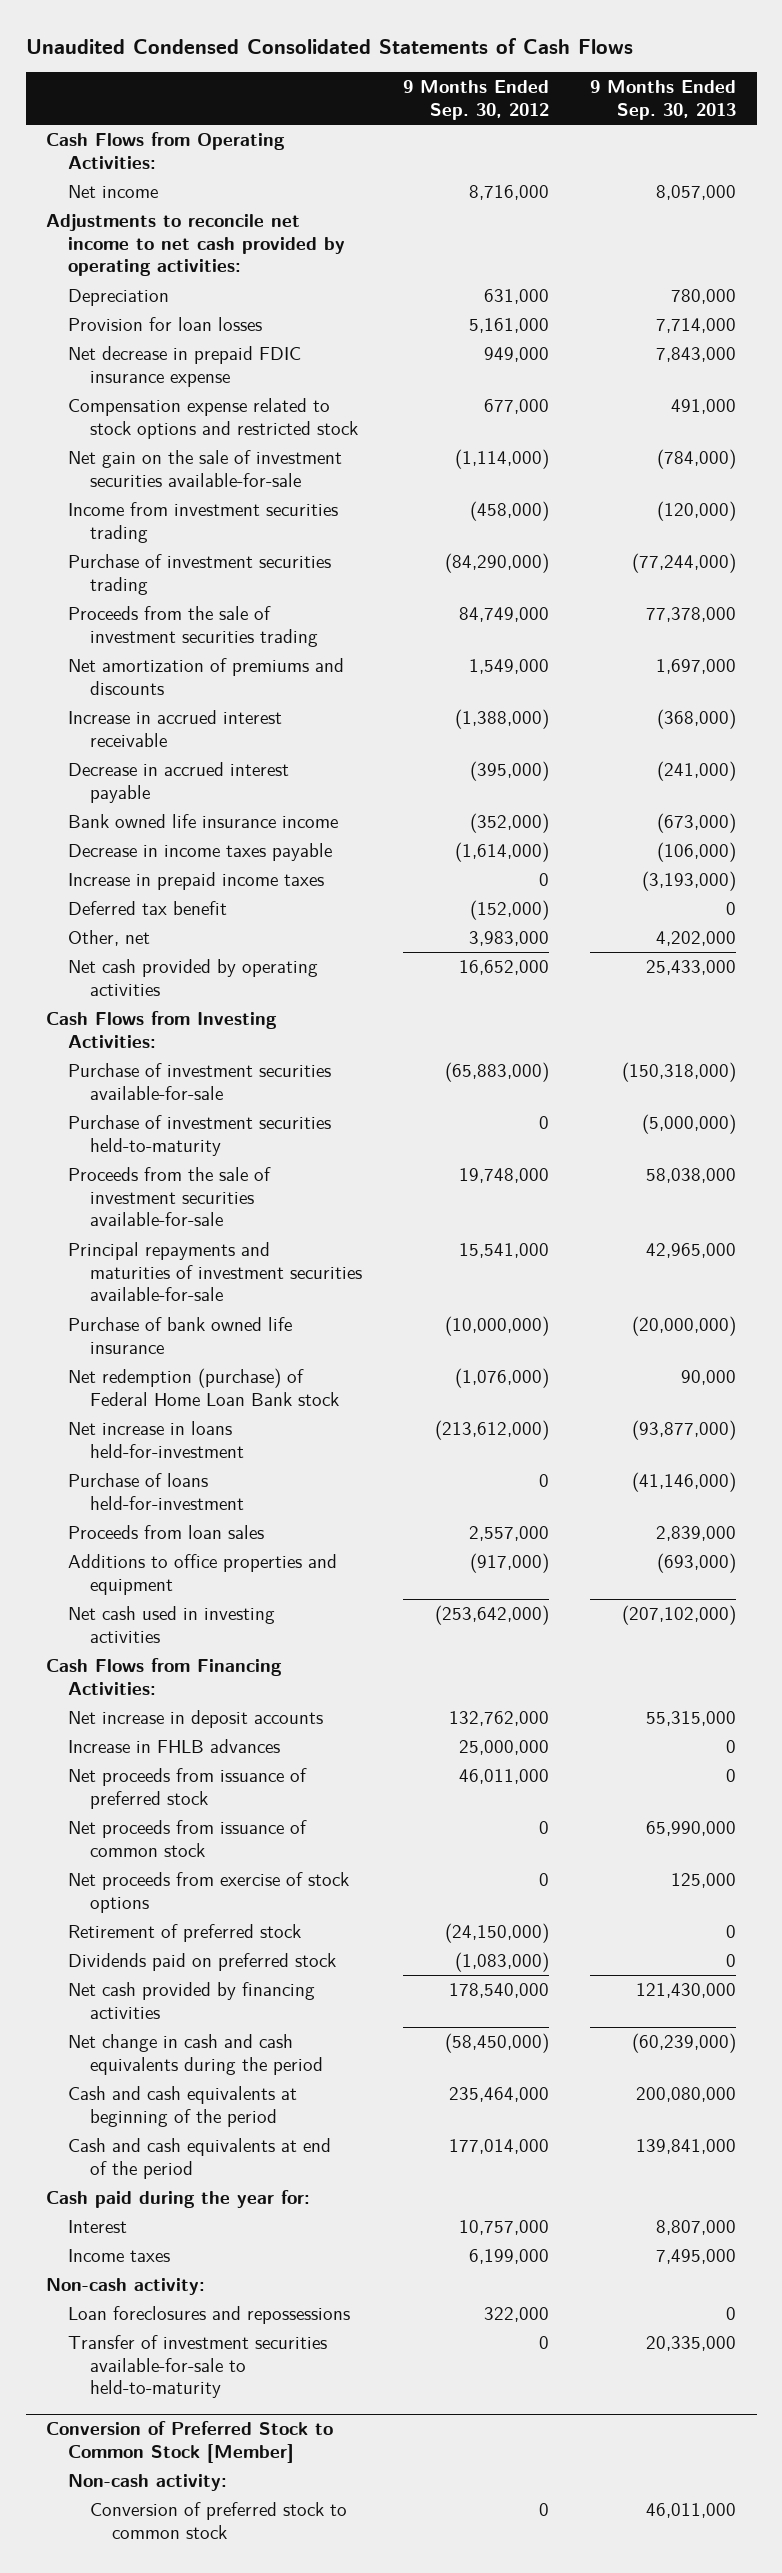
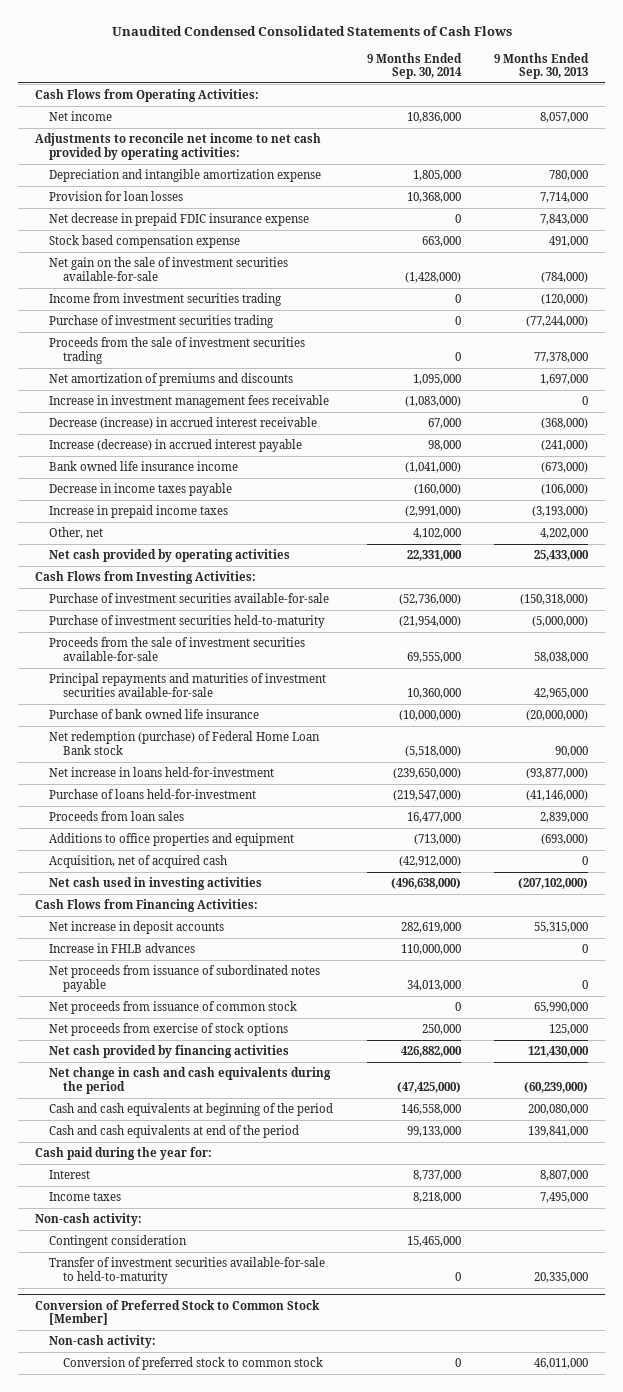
- | 9 Months Ended Sep. 30, 2012 | 9 Months Ended Sep. 30, 2013
+ | 9 Months Ended Sep. 30, 2014 | 9 Months Ended Sep. 30, 2013
- Depreciation | 631,000 | 780,000
+ Depreciation and intangible amortization expense | 1,805,000 | 780,000
- Compensation expense related to stock options and restricted stock | 677,000 | 491,000
+ Stock based compensation expense | 663,000 | 491,000
- Increase in accrued interest receivable | (1,388,000) | (368,000)
- Decrease in accrued interest payable | (395,000) | (241,000)
+ Increase in investment management fees receivable | (1,083,000) | 0
+ Decrease (increase) in accrued interest receivable | 67,000 | (368,000)
+ Increase (decrease) in accrued interest payable | 98,000 | (241,000)
- Deferred tax benefit | (152,000) | 0
+ Acquisition, net of acquired cash | (42,912,000) | 0
- Net proceeds from issuance of preferred stock | 46,011,000 | 0
+ Net proceeds from issuance of subordinated notes payable | 34,013,000 | 0
- Retirement of preferred stock | (24,150,000) | 0
- Dividends paid on preferred stock | (1,083,000) | 0
- Loan foreclosures and repossessions | 322,000 | 0
+ Contingent consideration | 15,465,000 |

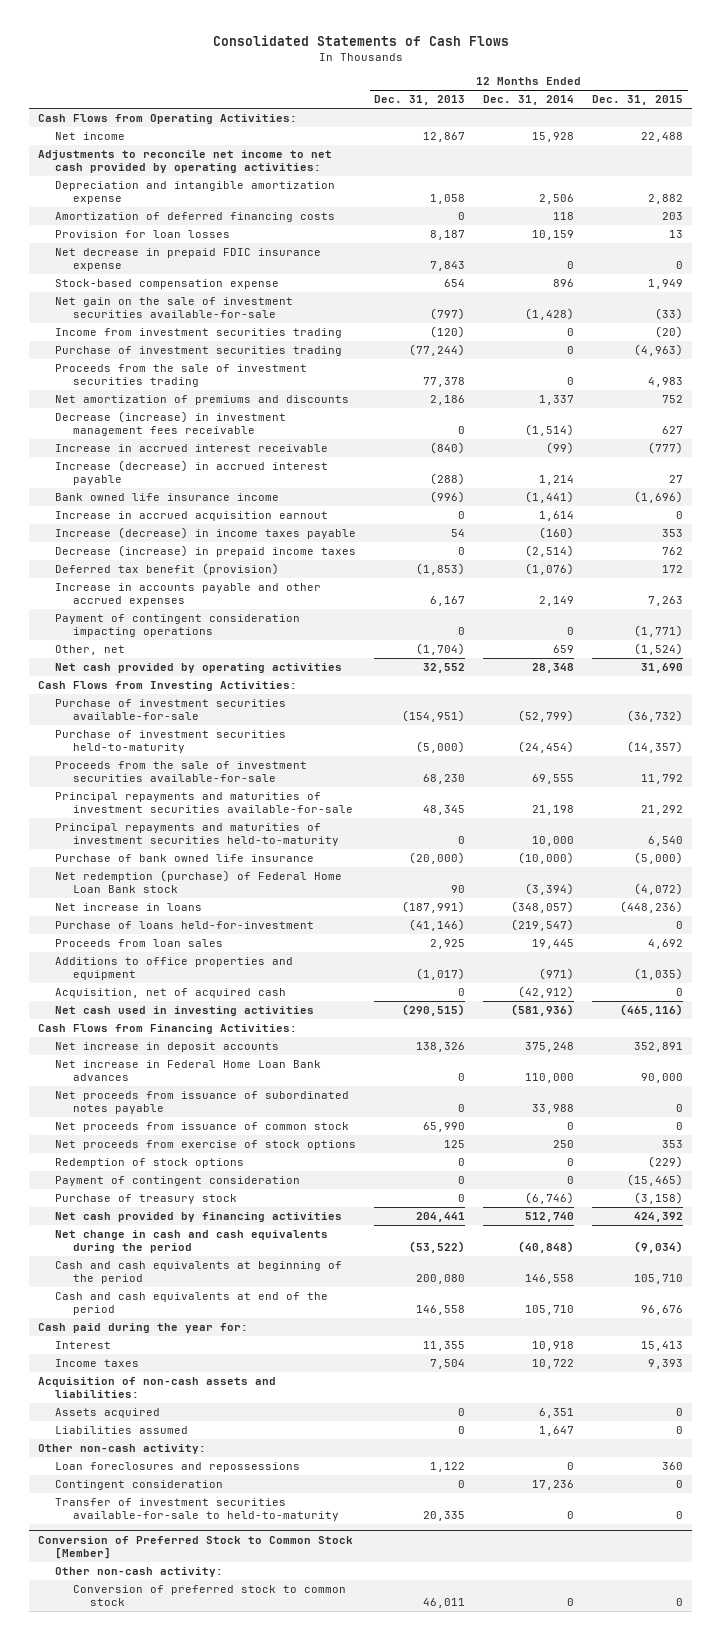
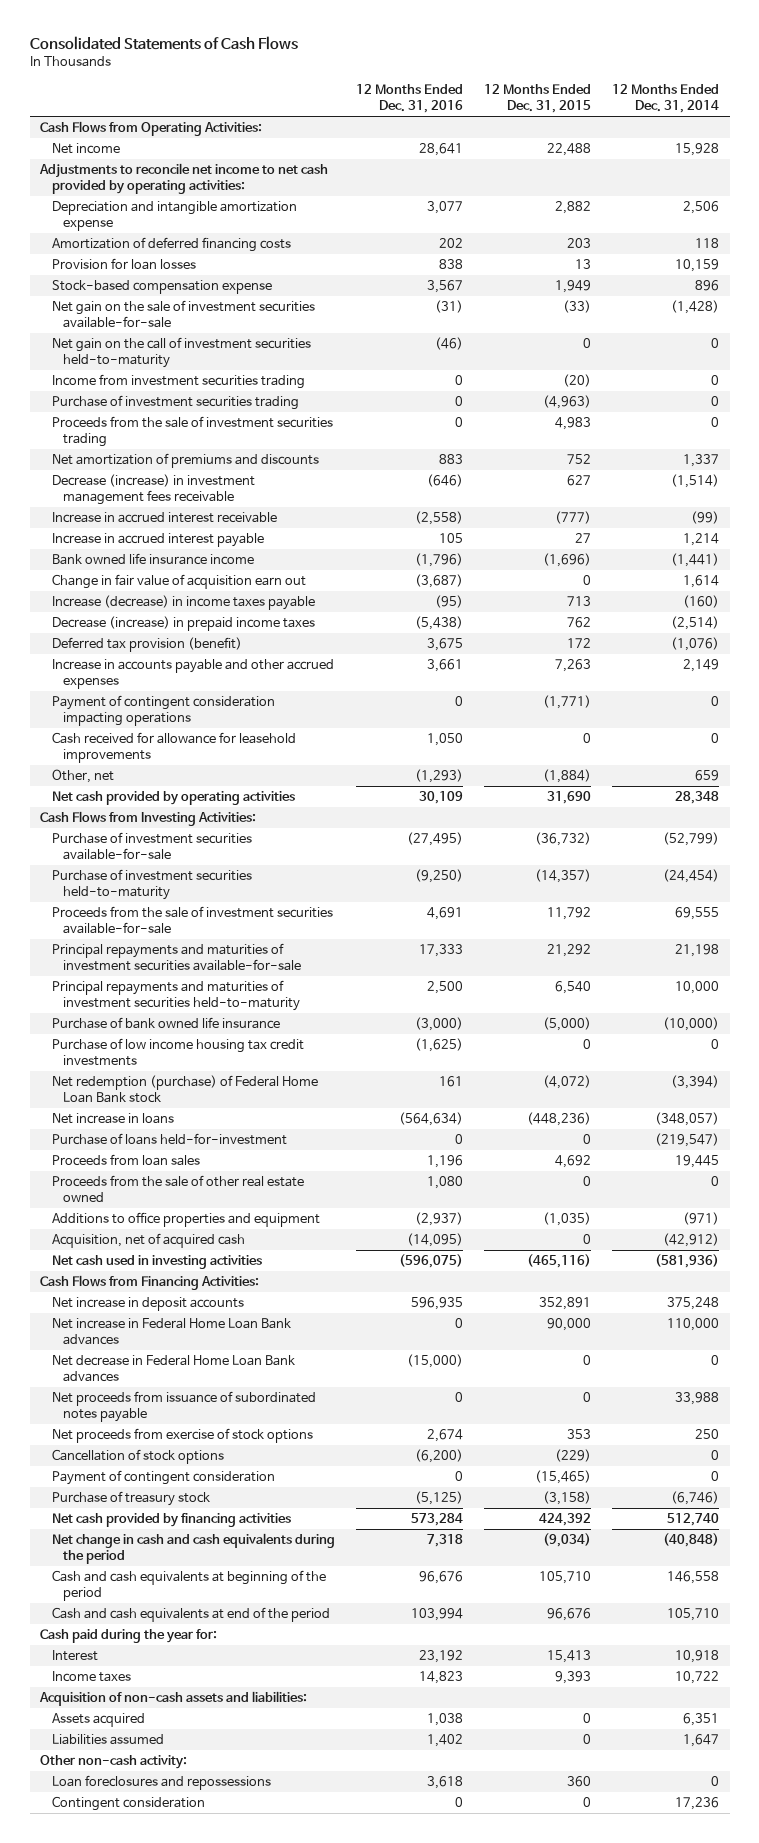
- | 12 Months Ended Dec. 31, 2013 | 12 Months Ended Dec. 31, 2014 | 12 Months Ended Dec. 31, 2015
+ | 12 Months Ended Dec. 31, 2016 | 12 Months Ended Dec. 31, 2015 | 12 Months Ended Dec. 31, 2014
- Net decrease in prepaid FDIC insurance expense | 7,843 | 0 | 0
+ Net gain on the call of investment securities held-to-maturity | (46) | 0 | 0
- Increase (decrease) in accrued interest payable | (288) | 1,214 | 27
+ Increase in accrued interest payable | 105 | 27 | 1,214
- Increase in accrued acquisition earnout | 0 | 1,614 | 0
- Increase (decrease) in income taxes payable | 54 | (160) | 353
+ Change in fair value of acquisition earn out | (3,687) | 0 | 1,614
+ Increase (decrease) in income taxes payable | (95) | 713 | (160)
- Deferred tax benefit (provision) | (1,853) | (1,076) | 172
+ Deferred tax provision (benefit) | 3,675 | 172 | (1,076)
- Other, net | (1,704) | 659 | (1,524)
+ Cash received for allowance for leasehold improvements | 1,050 | 0 | 0
+ Other, net | (1,293) | (1,884) | 659
+ Purchase of low income housing tax credit investments | (1,625) | 0 | 0
+ Proceeds from the sale of other real estate owned | 1,080 | 0 | 0
+ Net decrease in Federal Home Loan Bank advances | (15,000) | 0 | 0
- Net proceeds from issuance of common stock | 65,990 | 0 | 0
- Redemption of stock options | 0 | 0 | (229)
+ Cancellation of stock options | (6,200) | (229) | 0
- Transfer of investment securities available-for-sale to held-to-maturity | 20,335 | 0 | 0
- Conversion of Preferred Stock to Common Stock [Member]
- Other non-cash activity:
- Conversion of preferred stock to common stock | 46,011 | 0 | 0

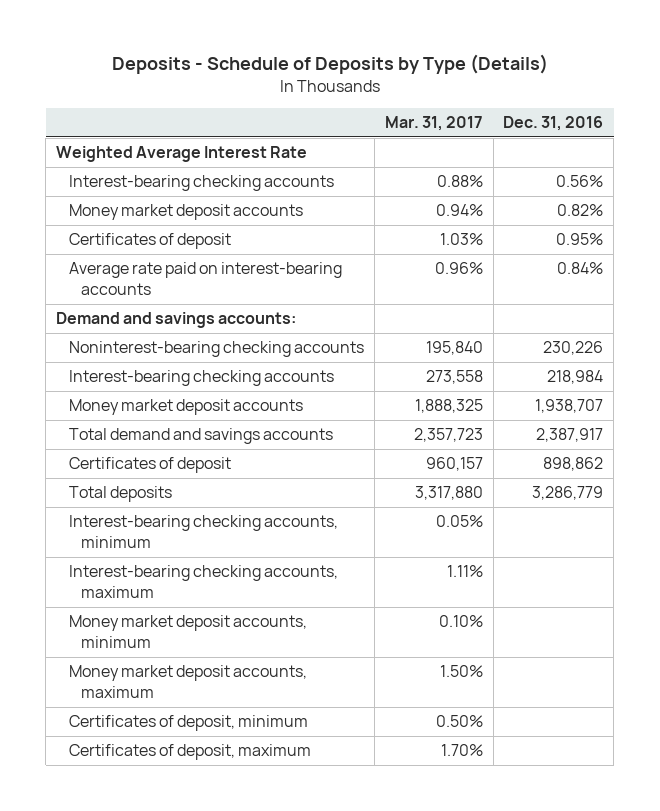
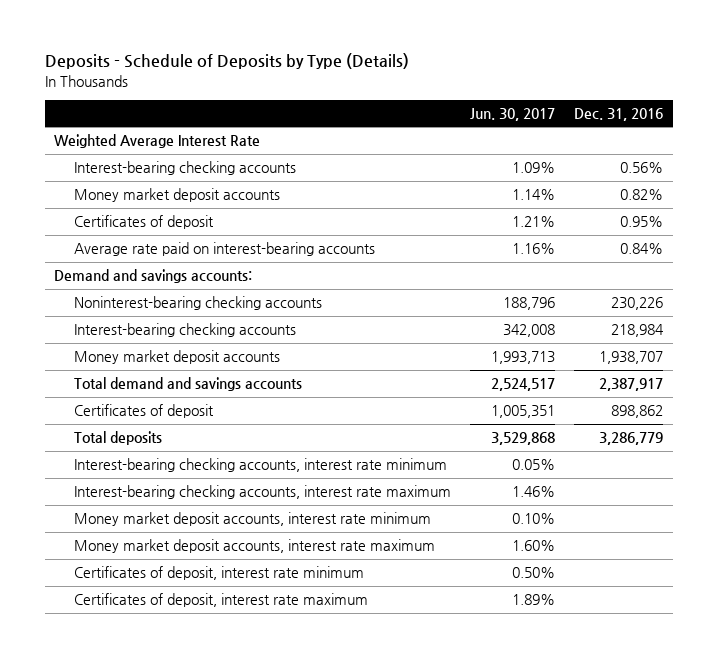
- | Mar. 31, 2017 | Dec. 31, 2016
+ | Jun. 30, 2017 | Dec. 31, 2016
- Interest-bearing checking accounts, minimum | 0.05% |
- Interest-bearing checking accounts, maximum | 1.11% |
- Money market deposit accounts, minimum | 0.10% |
- Money market deposit accounts, maximum | 1.50% |
- Certificates of deposit, minimum | 0.50% |
- Certificates of deposit, maximum | 1.70% |
+ Interest-bearing checking accounts, interest rate minimum | 0.05% |
+ Interest-bearing checking accounts, interest rate maximum | 1.46% |
+ Money market deposit accounts, interest rate minimum | 0.10% |
+ Money market deposit accounts, interest rate maximum | 1.60% |
+ Certificates of deposit, interest rate minimum | 0.50% |
+ Certificates of deposit, interest rate maximum | 1.89% |

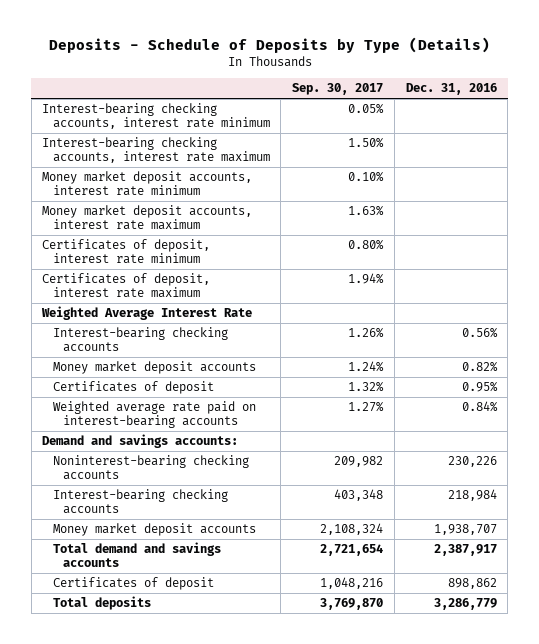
- | Jun. 30, 2017 | Dec. 31, 2016
+ | Sep. 30, 2017 | Dec. 31, 2016
moved up: Interest-bearing checking accounts, interest rate minimum | 0.05% |
moved up: Interest-bearing checking accounts, interest rate maximum | 1.50% |
moved up: Money market deposit accounts, interest rate minimum | 0.10% |
moved up: Money market deposit accounts, interest rate maximum | 1.63% |
moved up: Certificates of deposit, interest rate minimum | 0.80% |
moved up: Certificates of deposit, interest rate maximum | 1.94% |
- Average rate paid on interest-bearing accounts | 1.16% | 0.84%
+ Weighted average rate paid on interest-bearing accounts | 1.27% | 0.84%

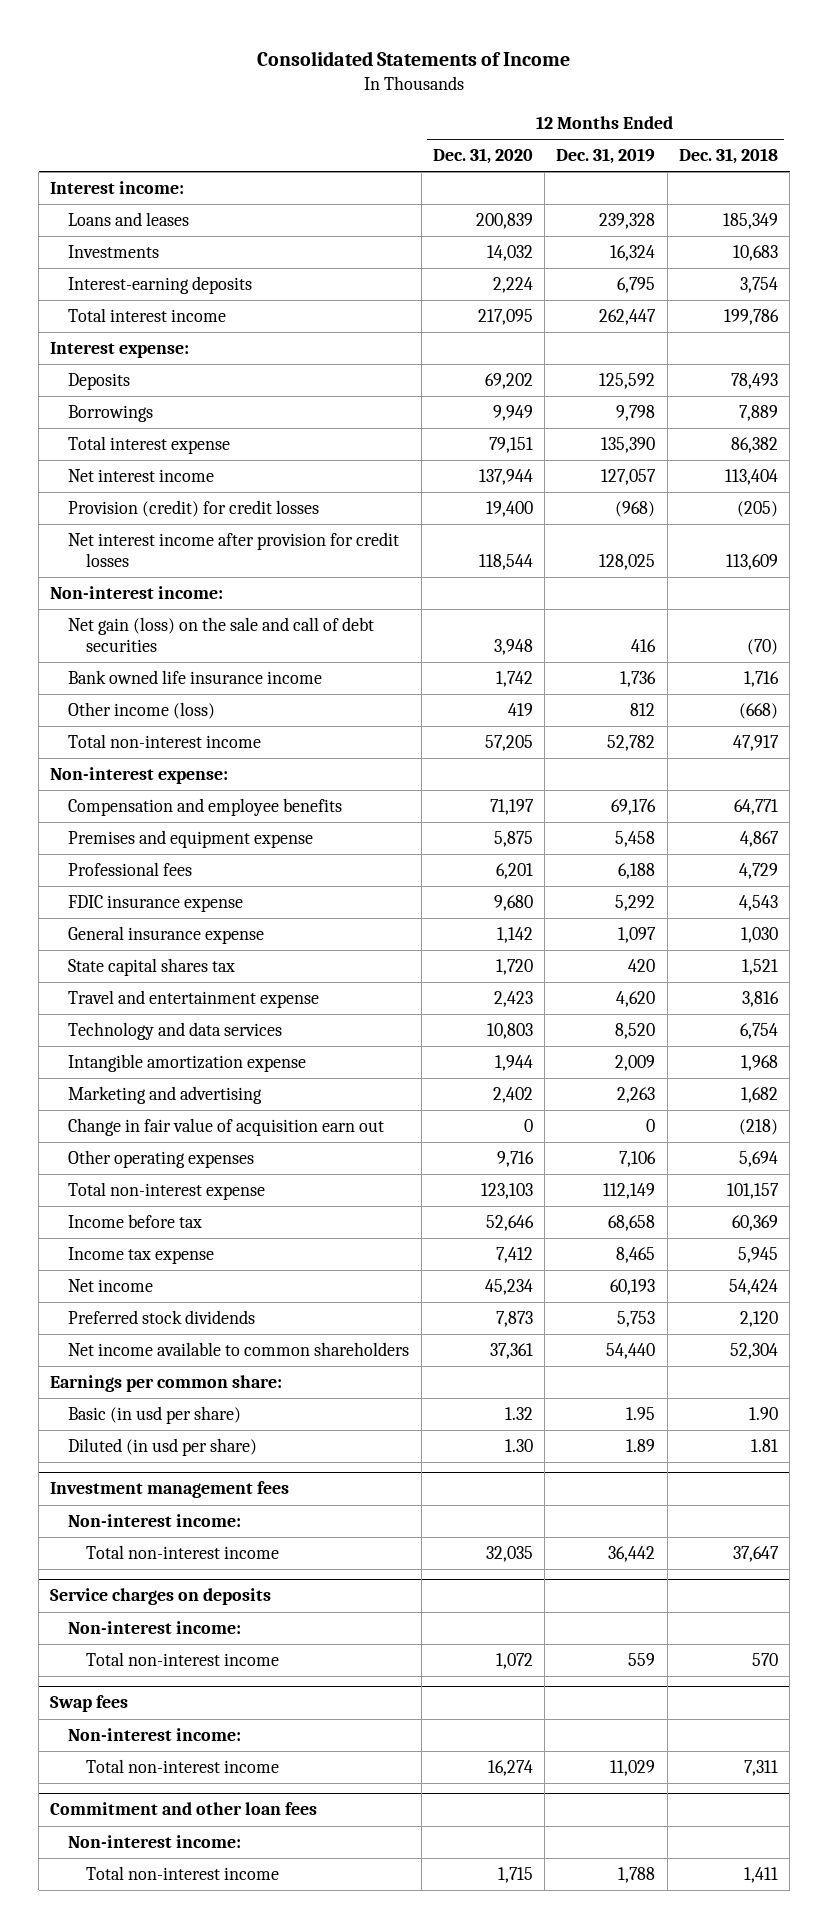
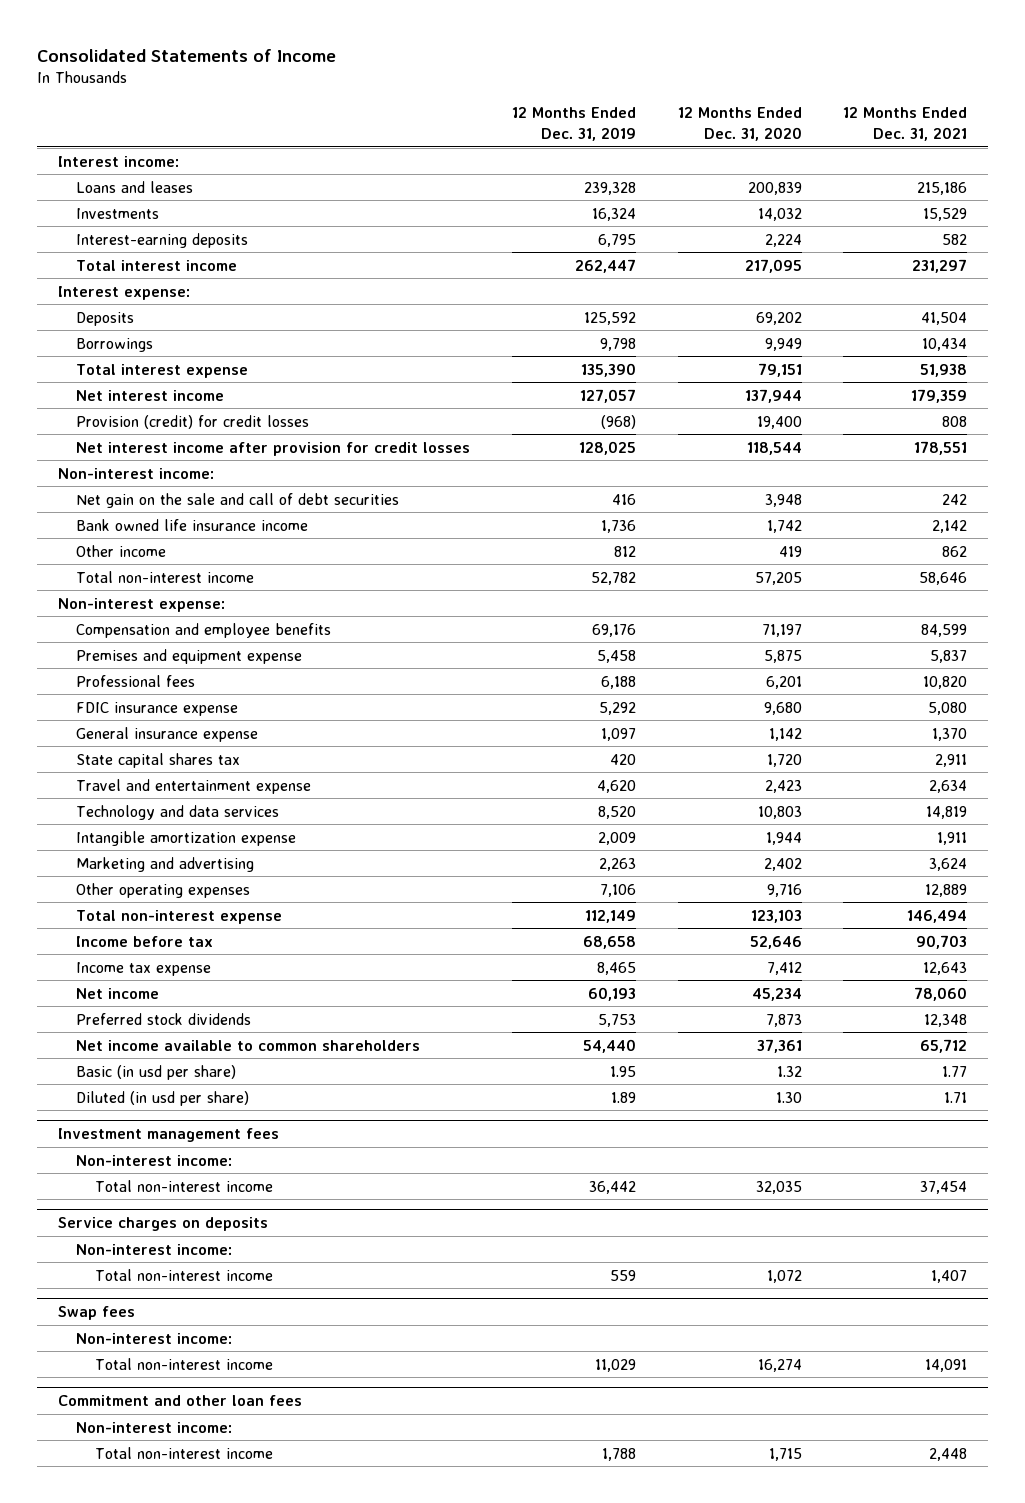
- | 12 Months Ended Dec. 31, 2020 | 12 Months Ended Dec. 31, 2019 | 12 Months Ended Dec. 31, 2018
+ | 12 Months Ended Dec. 31, 2019 | 12 Months Ended Dec. 31, 2020 | 12 Months Ended Dec. 31, 2021
- Net gain (loss) on the sale and call of debt securities | 3,948 | 416 | (70)
+ Net gain on the sale and call of debt securities | 416 | 3,948 | 242
- Other income (loss) | 419 | 812 | (668)
+ Other income | 812 | 419 | 862
- Change in fair value of acquisition earn out | 0 | 0 | (218)
- Earnings per common share:

